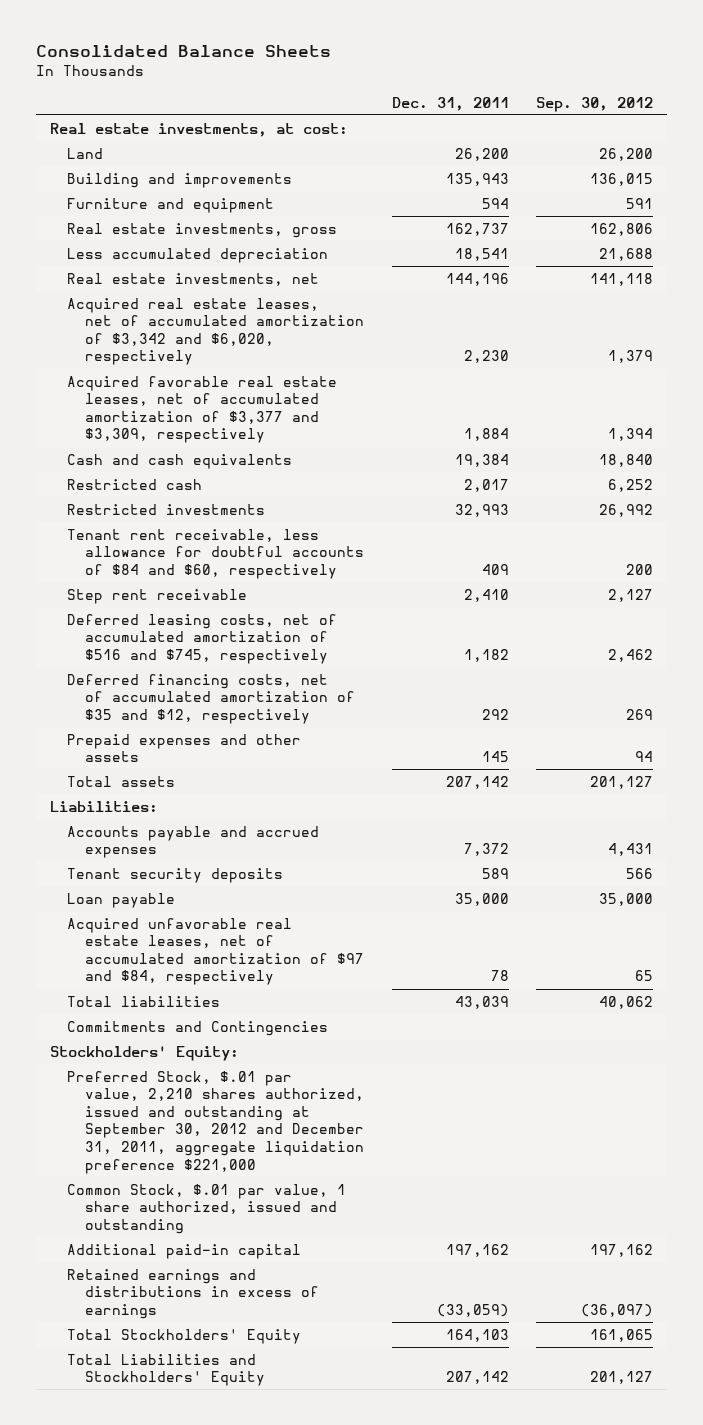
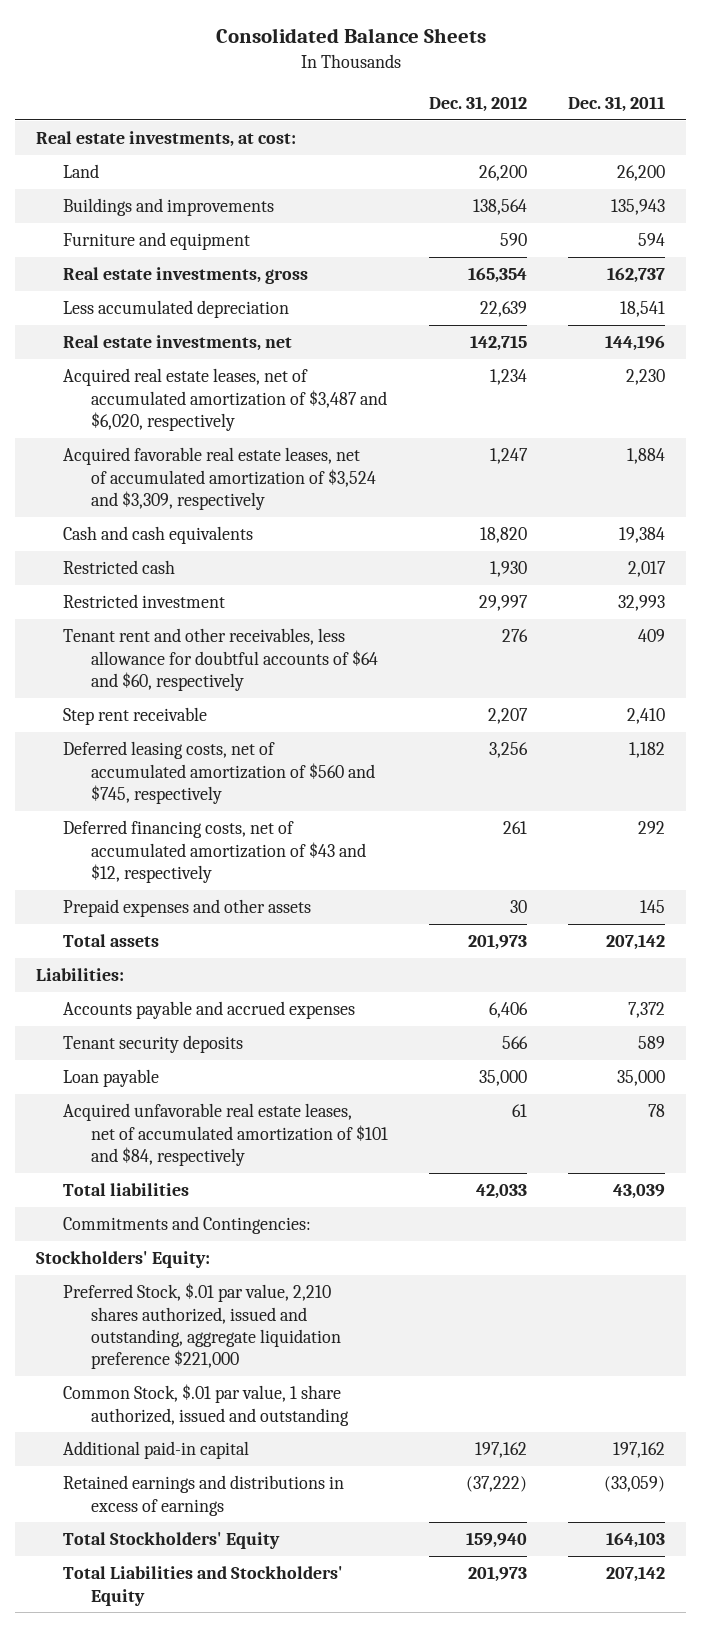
- | Dec. 31, 2011 | Sep. 30, 2012
+ | Dec. 31, 2012 | Dec. 31, 2011
- Building and improvements | 135,943 | 136,015
+ Buildings and improvements | 138,564 | 135,943
- Acquired real estate leases, net of accumulated amortization of $3,342 and $6,020, respectively | 2,230 | 1,379
- Acquired favorable real estate leases, net of accumulated amortization of $3,377 and $3,309, respectively | 1,884 | 1,394
+ Acquired real estate leases, net of accumulated amortization of $3,487 and $6,020, respectively | 1,234 | 2,230
+ Acquired favorable real estate leases, net of accumulated amortization of $3,524 and $3,309, respectively | 1,247 | 1,884
- Restricted investments | 32,993 | 26,992
- Tenant rent receivable, less allowance for doubtful accounts of $84 and $60, respectively | 409 | 200
+ Restricted investment | 29,997 | 32,993
+ Tenant rent and other receivables, less allowance for doubtful accounts of $64 and $60, respectively | 276 | 409
- Deferred leasing costs, net of accumulated amortization of $516 and $745, respectively | 1,182 | 2,462
- Deferred financing costs, net of accumulated amortization of $35 and $12, respectively | 292 | 269
+ Deferred leasing costs, net of accumulated amortization of $560 and $745, respectively | 3,256 | 1,182
+ Deferred financing costs, net of accumulated amortization of $43 and $12, respectively | 261 | 292
- Acquired unfavorable real estate leases, net of accumulated amortization of $97 and $84, respectively | 78 | 65
+ Acquired unfavorable real estate leases, net of accumulated amortization of $101 and $84, respectively | 61 | 78
- Commitments and Contingencies
+ Commitments and Contingencies:
- Preferred Stock, $.01 par value, 2,210 shares authorized, issued and outstanding at September 30, 2012 and December 31, 2011, aggregate liquidation preference $221,000
+ Preferred Stock, $.01 par value, 2,210 shares authorized, issued and outstanding, aggregate liquidation preference $221,000

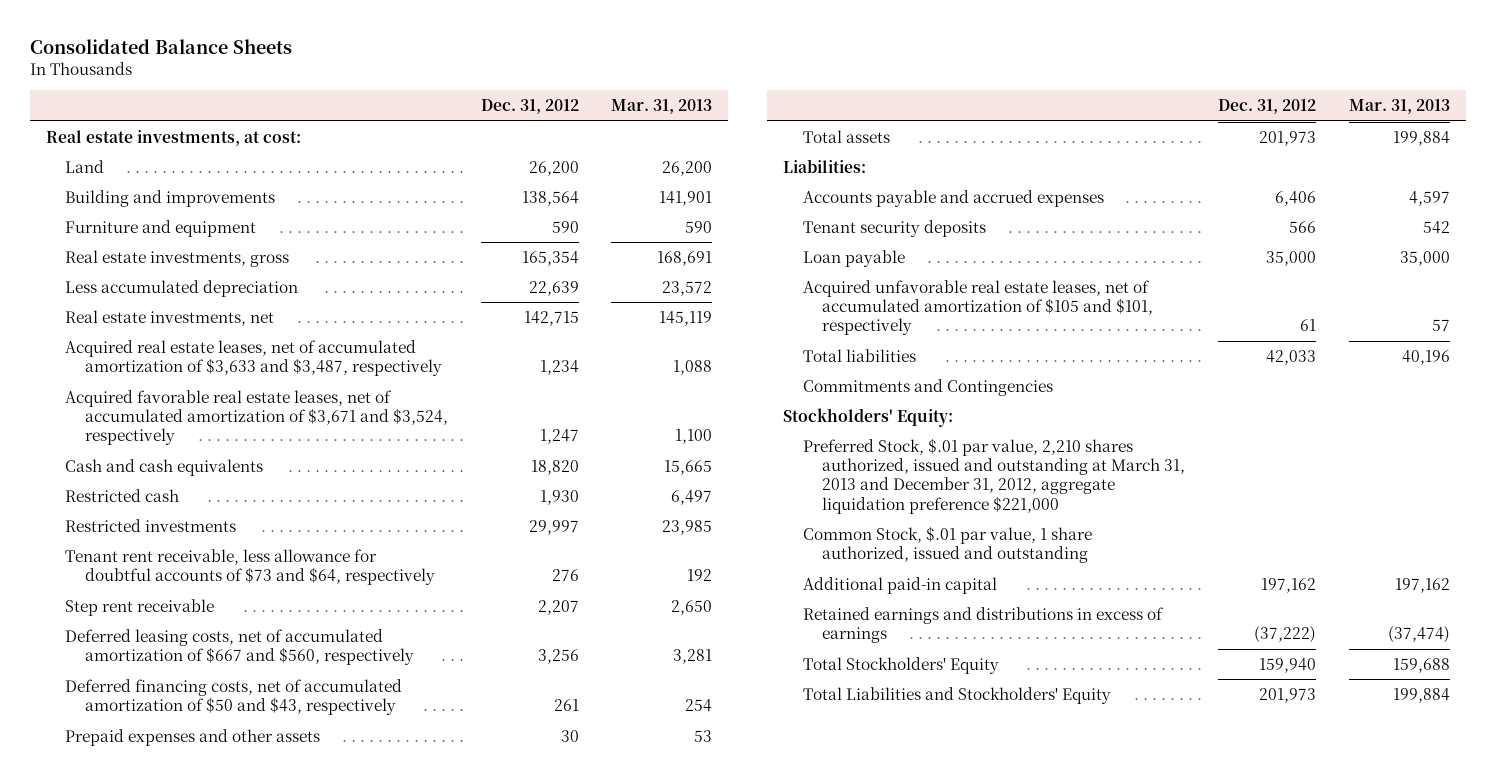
- | Dec. 31, 2012 | Dec. 31, 2011
+ | Dec. 31, 2012 | Mar. 31, 2013
- Buildings and improvements | 138,564 | 135,943
+ Building and improvements | 138,564 | 141,901
- Acquired real estate leases, net of accumulated amortization of $3,487 and $6,020, respectively | 1,234 | 2,230
- Acquired favorable real estate leases, net of accumulated amortization of $3,524 and $3,309, respectively | 1,247 | 1,884
+ Acquired real estate leases, net of accumulated amortization of $3,633 and $3,487, respectively | 1,234 | 1,088
+ Acquired favorable real estate leases, net of accumulated amortization of $3,671 and $3,524, respectively | 1,247 | 1,100
- Restricted investment | 29,997 | 32,993
- Tenant rent and other receivables, less allowance for doubtful accounts of $64 and $60, respectively | 276 | 409
+ Restricted investments | 29,997 | 23,985
+ Tenant rent receivable, less allowance for doubtful accounts of $73 and $64, respectively | 276 | 192
- Deferred leasing costs, net of accumulated amortization of $560 and $745, respectively | 3,256 | 1,182
- Deferred financing costs, net of accumulated amortization of $43 and $12, respectively | 261 | 292
+ Deferred leasing costs, net of accumulated amortization of $667 and $560, respectively | 3,256 | 3,281
+ Deferred financing costs, net of accumulated amortization of $50 and $43, respectively | 261 | 254
- Acquired unfavorable real estate leases, net of accumulated amortization of $101 and $84, respectively | 61 | 78
+ Acquired unfavorable real estate leases, net of accumulated amortization of $105 and $101, respectively | 61 | 57
- Commitments and Contingencies:
+ Commitments and Contingencies
- Preferred Stock, $.01 par value, 2,210 shares authorized, issued and outstanding, aggregate liquidation preference $221,000
+ Preferred Stock, $.01 par value, 2,210 shares authorized, issued and outstanding at March 31, 2013 and December 31, 2012, aggregate liquidation preference $221,000

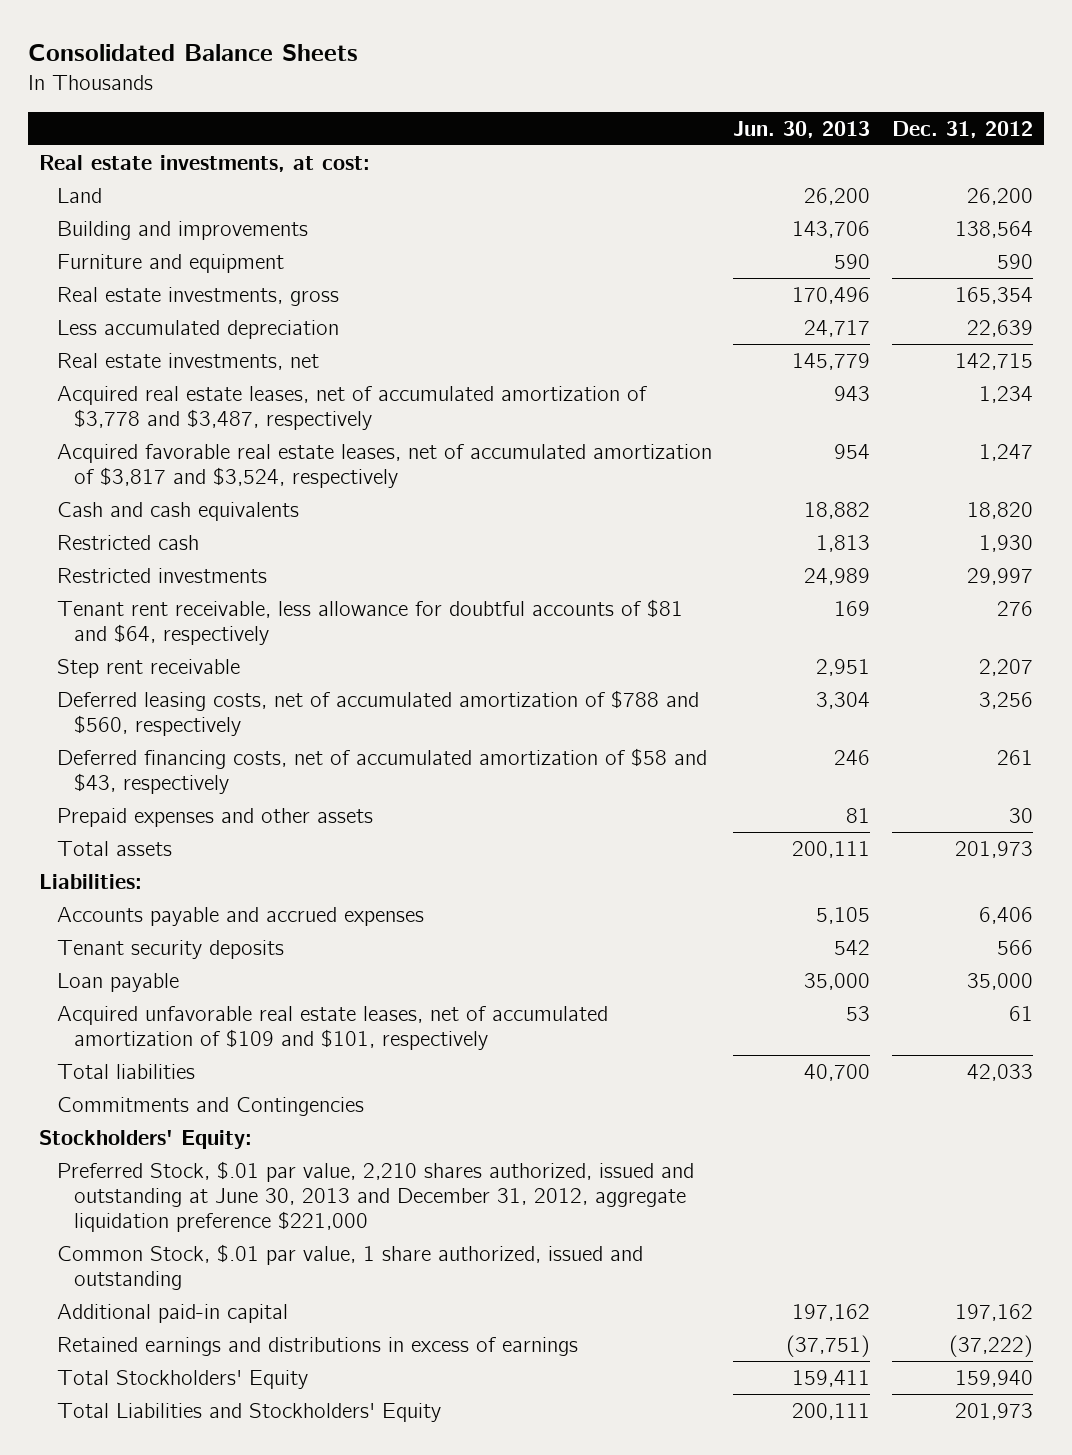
- | Dec. 31, 2012 | Mar. 31, 2013
+ | Jun. 30, 2013 | Dec. 31, 2012
- Acquired real estate leases, net of accumulated amortization of $3,633 and $3,487, respectively | 1,234 | 1,088
- Acquired favorable real estate leases, net of accumulated amortization of $3,671 and $3,524, respectively | 1,247 | 1,100
+ Acquired real estate leases, net of accumulated amortization of $3,778 and $3,487, respectively | 943 | 1,234
+ Acquired favorable real estate leases, net of accumulated amortization of $3,817 and $3,524, respectively | 954 | 1,247
- Tenant rent receivable, less allowance for doubtful accounts of $73 and $64, respectively | 276 | 192
+ Tenant rent receivable, less allowance for doubtful accounts of $81 and $64, respectively | 169 | 276
- Deferred leasing costs, net of accumulated amortization of $667 and $560, respectively | 3,256 | 3,281
- Deferred financing costs, net of accumulated amortization of $50 and $43, respectively | 261 | 254
+ Deferred leasing costs, net of accumulated amortization of $788 and $560, respectively | 3,304 | 3,256
+ Deferred financing costs, net of accumulated amortization of $58 and $43, respectively | 246 | 261
- Acquired unfavorable real estate leases, net of accumulated amortization of $105 and $101, respectively | 61 | 57
+ Acquired unfavorable real estate leases, net of accumulated amortization of $109 and $101, respectively | 53 | 61
- Preferred Stock, $.01 par value, 2,210 shares authorized, issued and outstanding at March 31, 2013 and December 31, 2012, aggregate liquidation preference $221,000
+ Preferred Stock, $.01 par value, 2,210 shares authorized, issued and outstanding at June 30, 2013 and December 31, 2012, aggregate liquidation preference $221,000

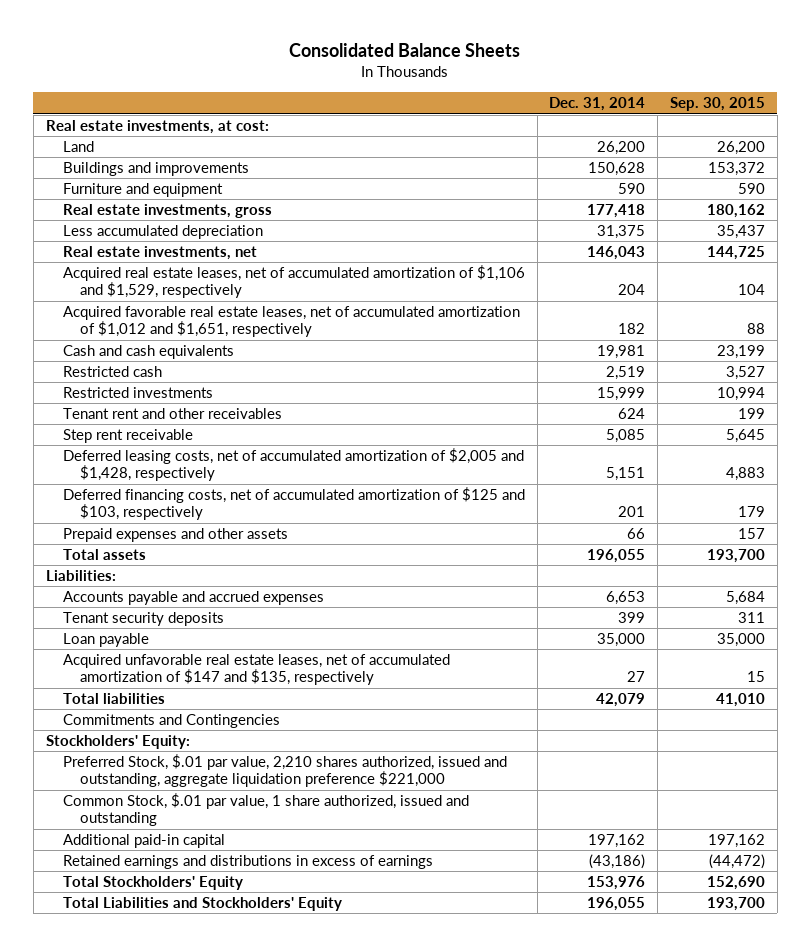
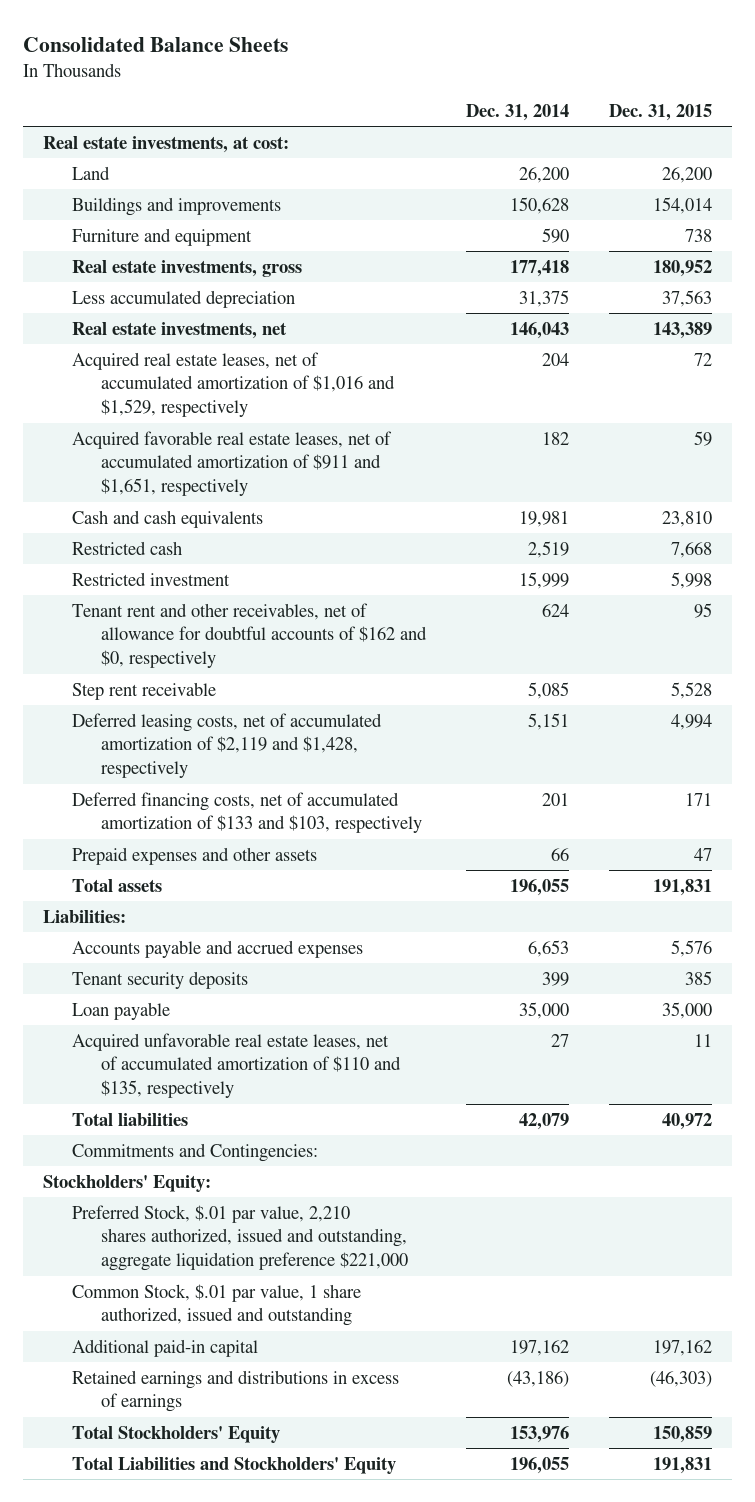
- | Dec. 31, 2014 | Sep. 30, 2015
+ | Dec. 31, 2014 | Dec. 31, 2015
- Acquired real estate leases, net of accumulated amortization of $1,106 and $1,529, respectively | 204 | 104
- Acquired favorable real estate leases, net of accumulated amortization of $1,012 and $1,651, respectively | 182 | 88
+ Acquired real estate leases, net of accumulated amortization of $1,016 and $1,529, respectively | 204 | 72
+ Acquired favorable real estate leases, net of accumulated amortization of $911 and $1,651, respectively | 182 | 59
- Restricted investments | 15,999 | 10,994
- Tenant rent and other receivables | 624 | 199
+ Restricted investment | 15,999 | 5,998
+ Tenant rent and other receivables, net of allowance for doubtful accounts of $162 and $0, respectively | 624 | 95
- Deferred leasing costs, net of accumulated amortization of $2,005 and $1,428, respectively | 5,151 | 4,883
- Deferred financing costs, net of accumulated amortization of $125 and $103, respectively | 201 | 179
+ Deferred leasing costs, net of accumulated amortization of $2,119 and $1,428, respectively | 5,151 | 4,994
+ Deferred financing costs, net of accumulated amortization of $133 and $103, respectively | 201 | 171
- Acquired unfavorable real estate leases, net of accumulated amortization of $147 and $135, respectively | 27 | 15
+ Acquired unfavorable real estate leases, net of accumulated amortization of $110 and $135, respectively | 27 | 11
- Commitments and Contingencies
+ Commitments and Contingencies:

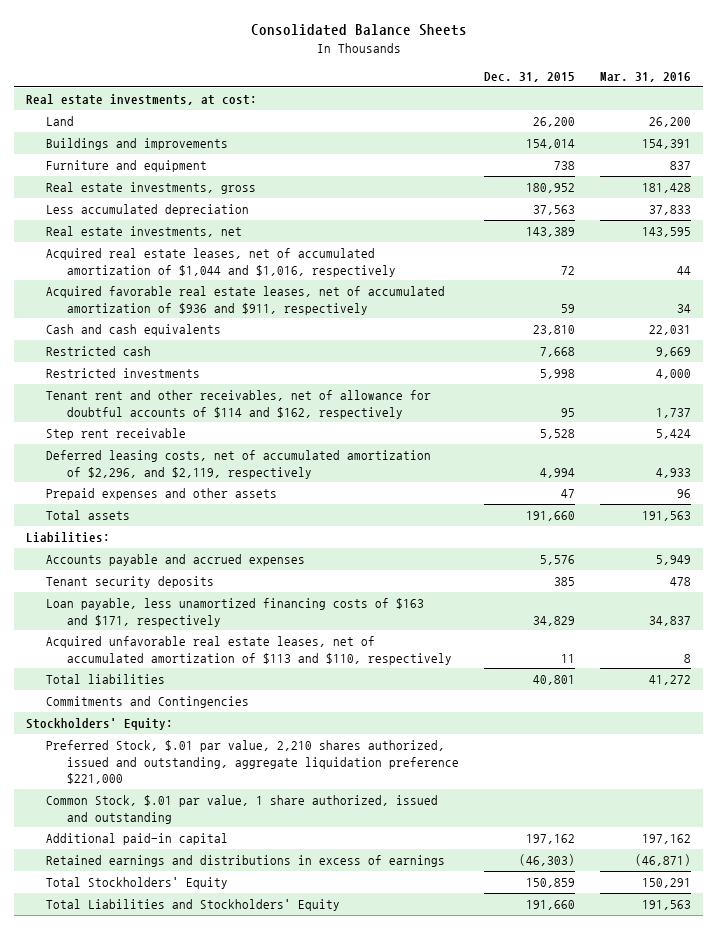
- | Dec. 31, 2014 | Dec. 31, 2015
+ | Dec. 31, 2015 | Mar. 31, 2016
- Acquired real estate leases, net of accumulated amortization of $1,016 and $1,529, respectively | 204 | 72
- Acquired favorable real estate leases, net of accumulated amortization of $911 and $1,651, respectively | 182 | 59
+ Acquired real estate leases, net of accumulated amortization of $1,044 and $1,016, respectively | 72 | 44
+ Acquired favorable real estate leases, net of accumulated amortization of $936 and $911, respectively | 59 | 34
- Restricted investment | 15,999 | 5,998
- Tenant rent and other receivables, net of allowance for doubtful accounts of $162 and $0, respectively | 624 | 95
+ Restricted investments | 5,998 | 4,000
+ Tenant rent and other receivables, net of allowance for doubtful accounts of $114 and $162, respectively | 95 | 1,737
- Deferred leasing costs, net of accumulated amortization of $2,119 and $1,428, respectively | 5,151 | 4,994
- Deferred financing costs, net of accumulated amortization of $133 and $103, respectively | 201 | 171
+ Deferred leasing costs, net of accumulated amortization of $2,296, and $2,119, respectively | 4,994 | 4,933
- Total assets | 196,055 | 191,831
+ Total assets | 191,660 | 191,563
- Loan payable | 35,000 | 35,000
- Acquired unfavorable real estate leases, net of accumulated amortization of $110 and $135, respectively | 27 | 11
- Total liabilities | 42,079 | 40,972
- Commitments and Contingencies:
+ Loan payable, less unamortized financing costs of $163 and $171, respectively | 34,829 | 34,837
+ Acquired unfavorable real estate leases, net of accumulated amortization of $113 and $110, respectively | 11 | 8
+ Total liabilities | 40,801 | 41,272
+ Commitments and Contingencies
- Total Liabilities and Stockholders' Equity | 196,055 | 191,831
+ Total Liabilities and Stockholders' Equity | 191,660 | 191,563

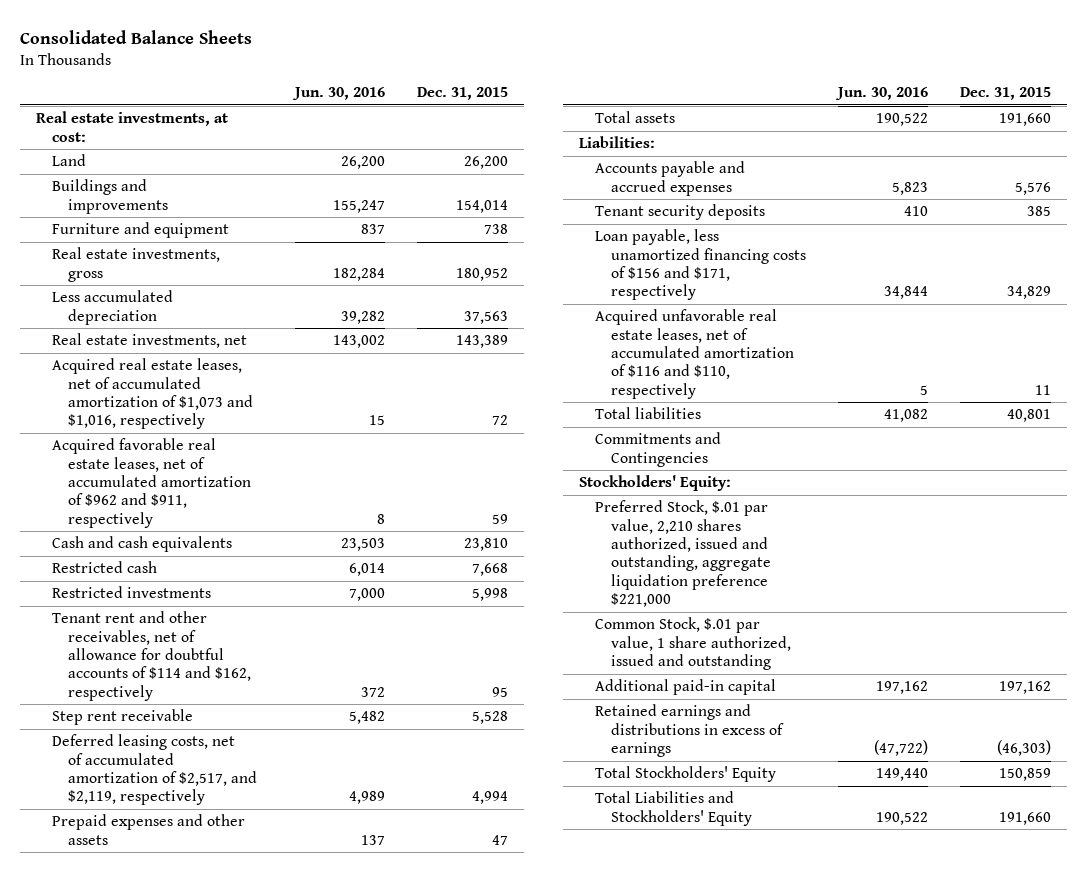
- | Dec. 31, 2015 | Mar. 31, 2016
+ | Jun. 30, 2016 | Dec. 31, 2015
- Acquired real estate leases, net of accumulated amortization of $1,044 and $1,016, respectively | 72 | 44
- Acquired favorable real estate leases, net of accumulated amortization of $936 and $911, respectively | 59 | 34
+ Acquired real estate leases, net of accumulated amortization of $1,073 and $1,016, respectively | 15 | 72
+ Acquired favorable real estate leases, net of accumulated amortization of $962 and $911, respectively | 8 | 59
- Deferred leasing costs, net of accumulated amortization of $2,296, and $2,119, respectively | 4,994 | 4,933
+ Deferred leasing costs, net of accumulated amortization of $2,517, and $2,119, respectively | 4,989 | 4,994
- Loan payable, less unamortized financing costs of $163 and $171, respectively | 34,829 | 34,837
- Acquired unfavorable real estate leases, net of accumulated amortization of $113 and $110, respectively | 11 | 8
+ Loan payable, less unamortized financing costs of $156 and $171, respectively | 34,844 | 34,829
+ Acquired unfavorable real estate leases, net of accumulated amortization of $116 and $110, respectively | 5 | 11

